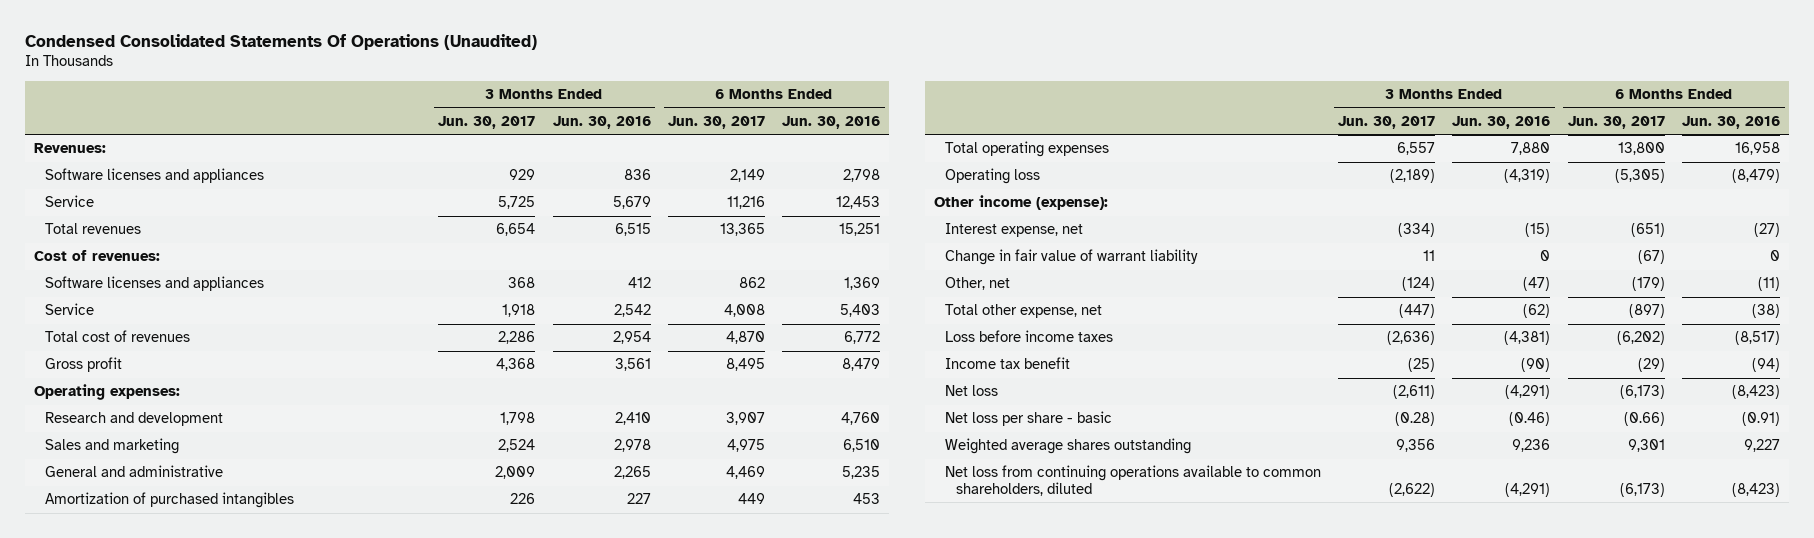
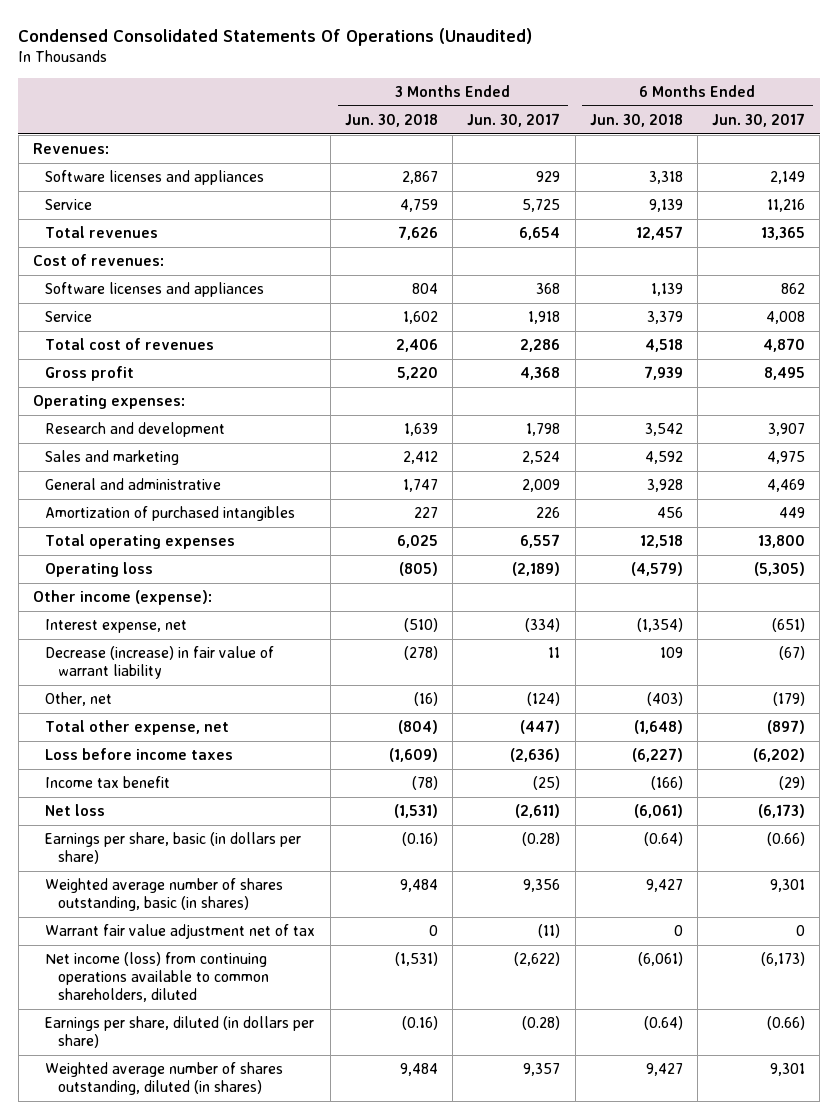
- | 3 Months Ended Jun. 30, 2017 | 3 Months Ended Jun. 30, 2016 | 6 Months Ended Jun. 30, 2017 | 6 Months Ended Jun. 30, 2016
+ | 3 Months Ended Jun. 30, 2018 | 3 Months Ended Jun. 30, 2017 | 6 Months Ended Jun. 30, 2018 | 6 Months Ended Jun. 30, 2017
- Change in fair value of warrant liability | 11 | 0 | (67) | 0
+ Decrease (increase) in fair value of warrant liability | (278) | 11 | 109 | (67)
- Net loss per share - basic | (0.28) | (0.46) | (0.66) | (0.91)
- Weighted average shares outstanding | 9,356 | 9,236 | 9,301 | 9,227
- Net loss from continuing operations available to common shareholders, diluted | (2,622) | (4,291) | (6,173) | (8,423)
+ Earnings per share, basic (in dollars per share) | (0.16) | (0.28) | (0.64) | (0.66)
+ Weighted average number of shares outstanding, basic (in shares) | 9,484 | 9,356 | 9,427 | 9,301
+ Warrant fair value adjustment net of tax | 0 | (11) | 0 | 0
+ Net income (loss) from continuing operations available to common shareholders, diluted | (1,531) | (2,622) | (6,061) | (6,173)
+ Earnings per share, diluted (in dollars per share) | (0.16) | (0.28) | (0.64) | (0.66)
+ Weighted average number of shares outstanding, diluted (in shares) | 9,484 | 9,357 | 9,427 | 9,301

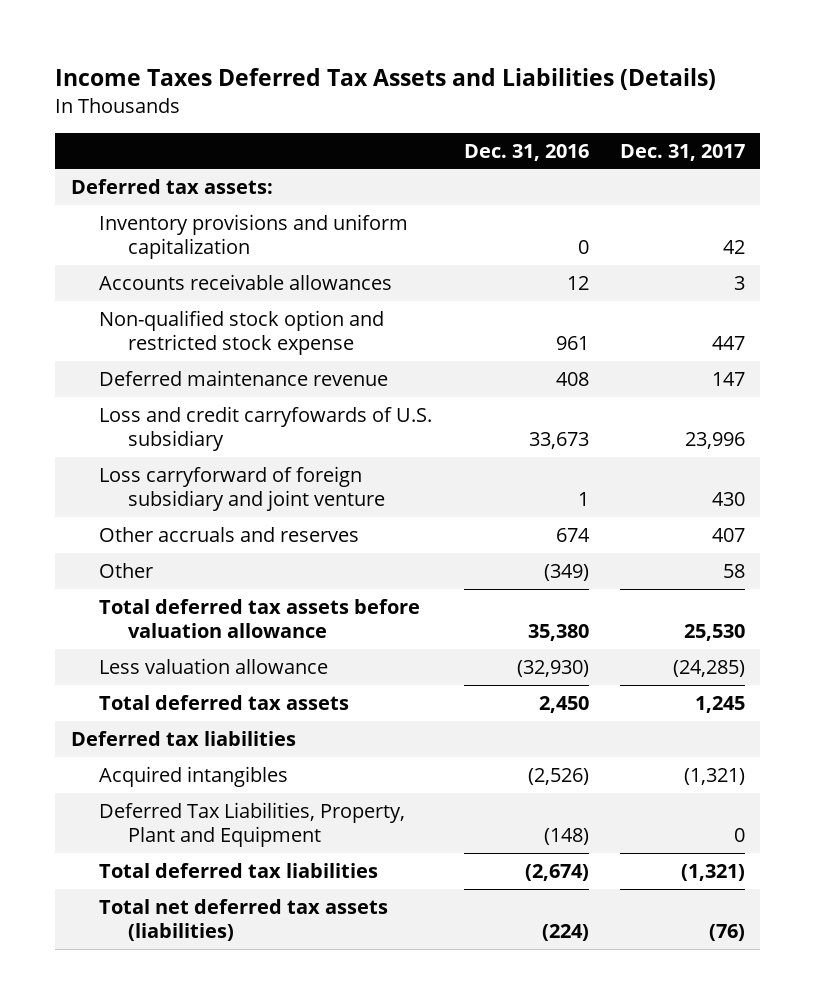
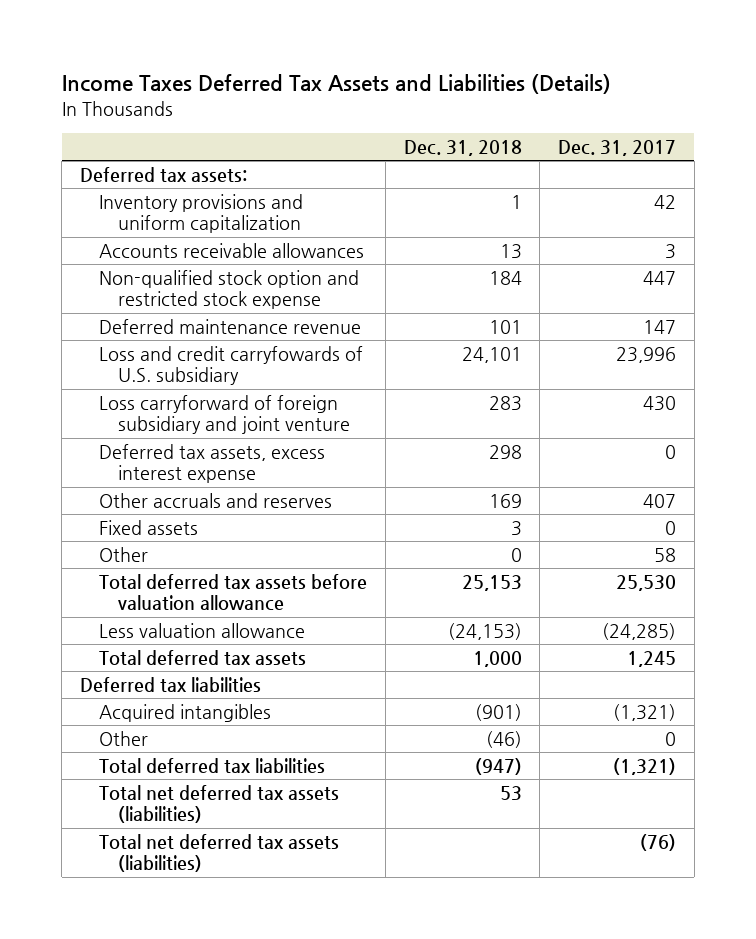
- | Dec. 31, 2016 | Dec. 31, 2017
+ | Dec. 31, 2018 | Dec. 31, 2017
+ Deferred tax assets, excess interest expense | 298 | 0
+ Fixed assets | 3 | 0
- Deferred Tax Liabilities, Property, Plant and Equipment | (148) | 0
+ Other | (46) | 0
+ Total net deferred tax assets (liabilities) | 53 |

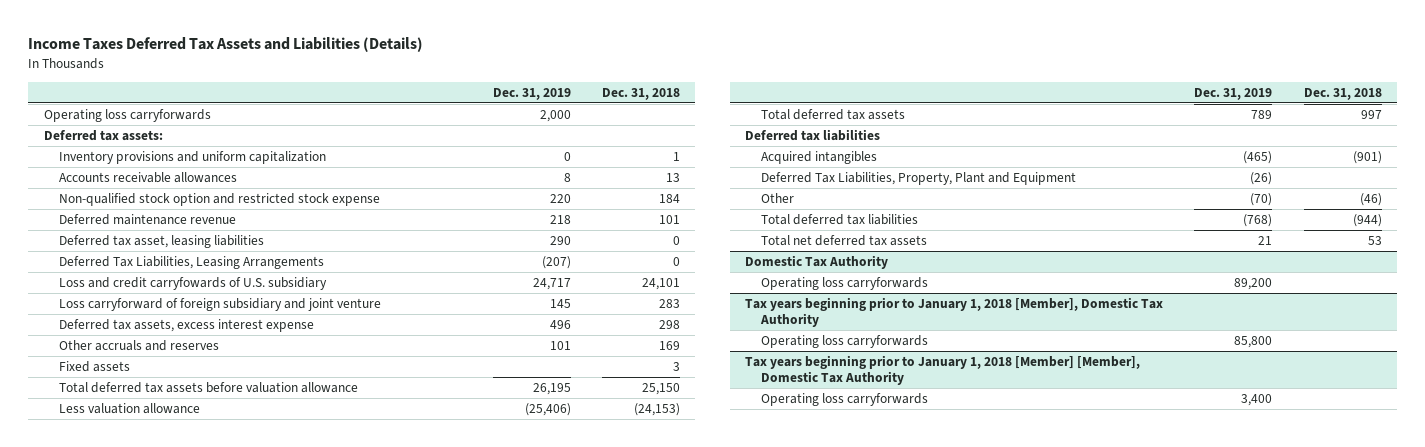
- | Dec. 31, 2018 | Dec. 31, 2017
+ | Dec. 31, 2019 | Dec. 31, 2018
+ Operating loss carryforwards | 2,000 |
+ Deferred tax asset, leasing liabilities | 290 | 0
+ Deferred Tax Liabilities, Leasing Arrangements | (207) | 0
- Other | 0 | 58
- Total deferred tax assets before valuation allowance | 25,153 | 25,530
+ Total deferred tax assets before valuation allowance | 26,195 | 25,150
- Total deferred tax assets | 1,000 | 1,245
+ Total deferred tax assets | 789 | 997
+ Deferred Tax Liabilities, Property, Plant and Equipment | (26) |
- Total deferred tax liabilities | (947) | (1,321)
- Total net deferred tax assets (liabilities) | 53 |
- Total net deferred tax assets (liabilities) | | (76)
+ Total deferred tax liabilities | (768) | (944)
+ Total net deferred tax assets | 21 | 53
+ Domestic Tax Authority
+ Operating loss carryforwards | 89,200 |
+ Tax years beginning prior to January 1, 2018 [Member], Domestic Tax Authority
+ Operating loss carryforwards | 85,800 |
+ Tax years beginning prior to January 1, 2018 [Member] [Member], Domestic Tax Authority
+ Operating loss carryforwards | 3,400 |

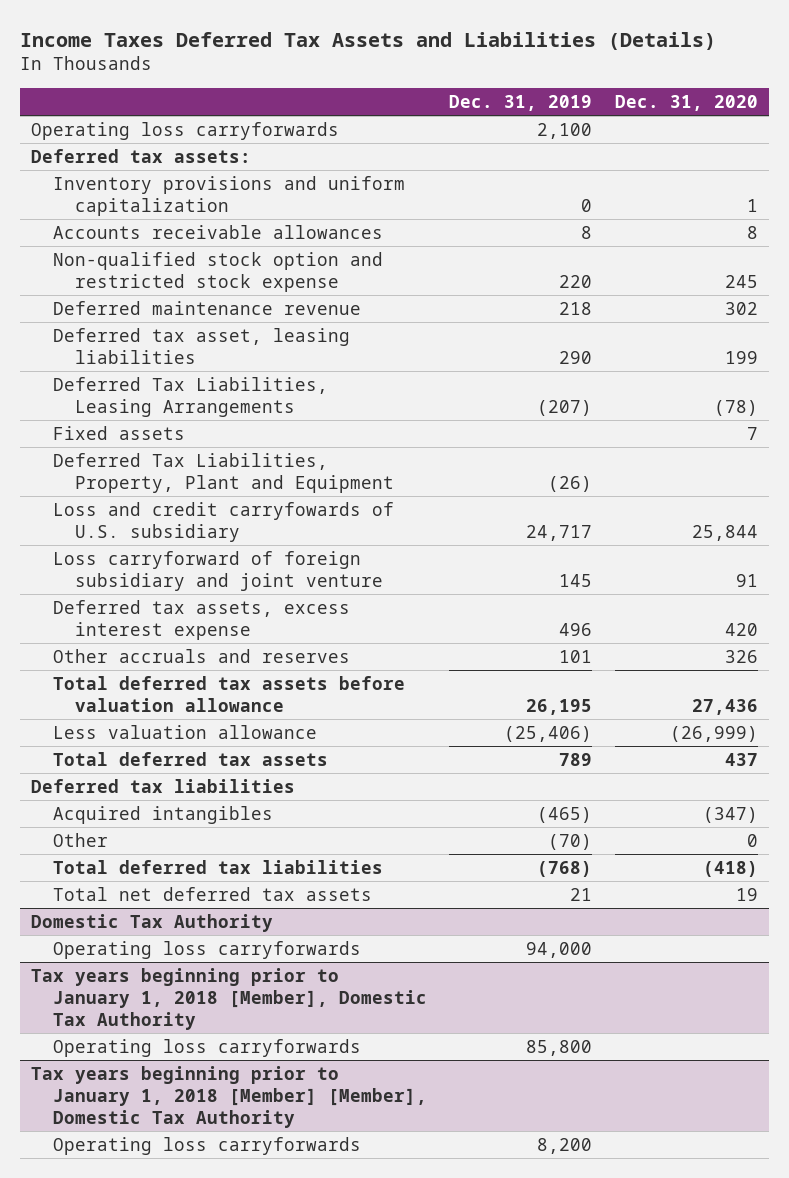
- | Dec. 31, 2019 | Dec. 31, 2018
+ | Dec. 31, 2019 | Dec. 31, 2020
- Operating loss carryforwards | 2,000 |
+ Operating loss carryforwards | 2,100 |
moved up: Fixed assets | | 7
moved up: Deferred Tax Liabilities, Property, Plant and Equipment | (26) |
@ Domestic Tax Authority
- Operating loss carryforwards | 89,200 |
+ Operating loss carryforwards | 94,000 |
@ Tax years beginning prior to January 1, 2018 [Member] [Member], Domestic Tax Authority
- Operating loss carryforwards | 3,400 |
+ Operating loss carryforwards | 8,200 |

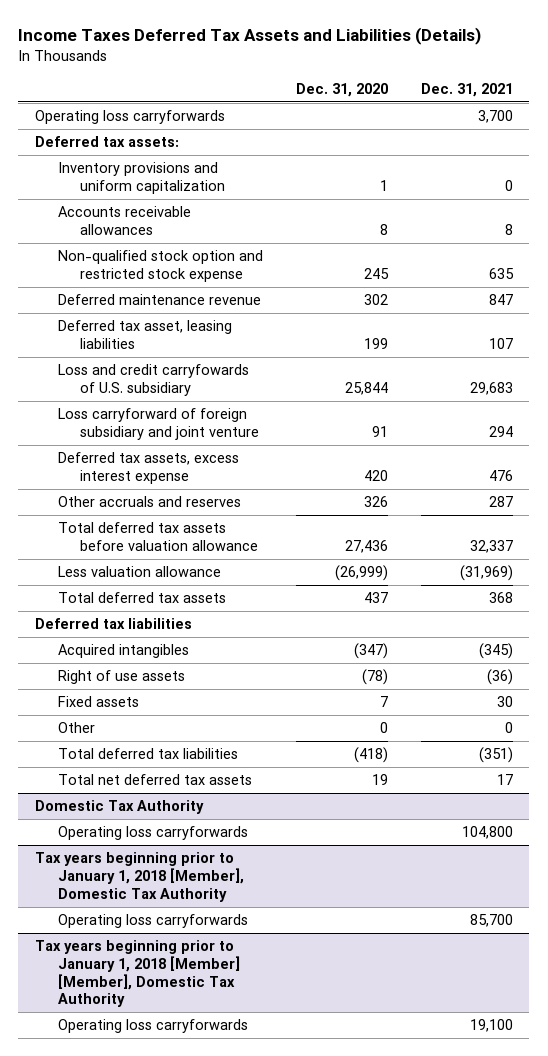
- | Dec. 31, 2019 | Dec. 31, 2020
+ | Dec. 31, 2020 | Dec. 31, 2021
- Deferred Tax Liabilities, Leasing Arrangements | (207) | (78)
- Deferred Tax Liabilities, Property, Plant and Equipment | (26) |
+ Right of use assets | (78) | (36)
moved down: Fixed assets | 7 | 30

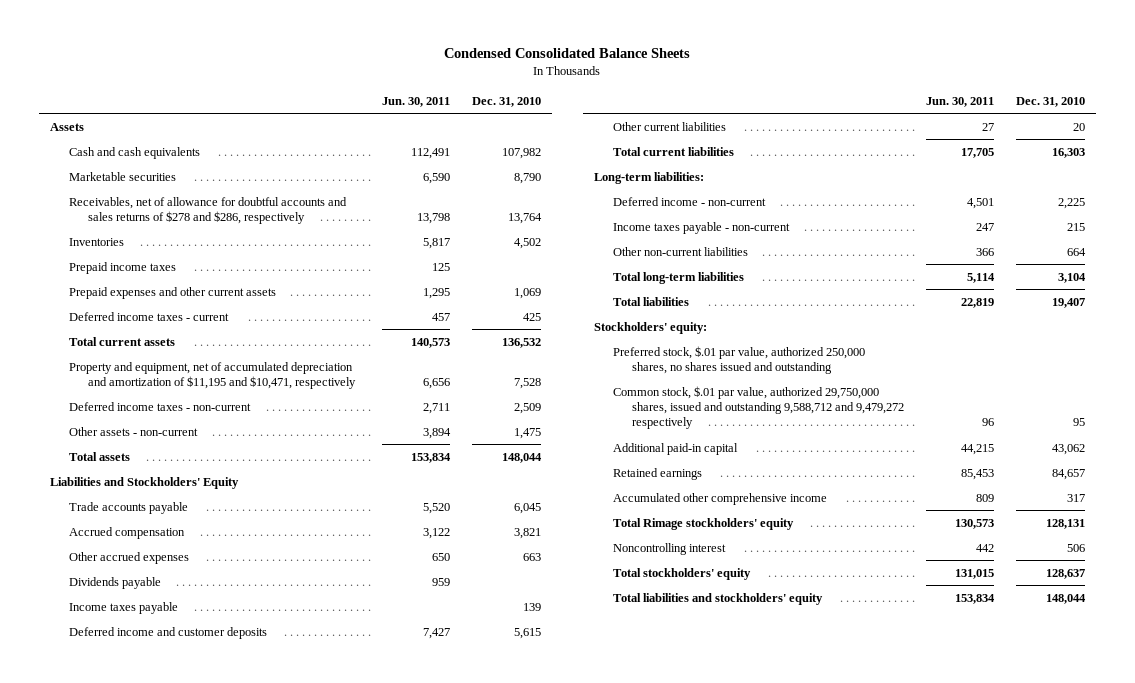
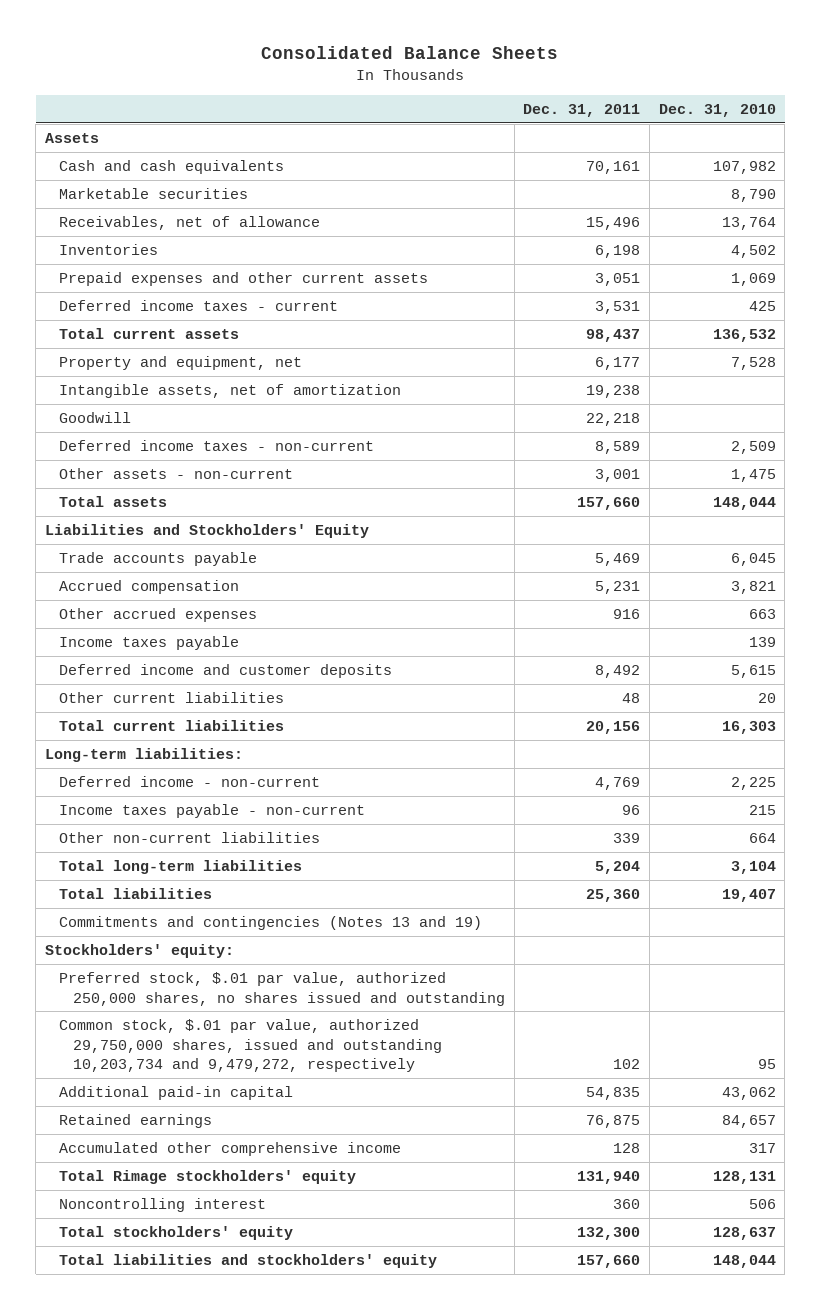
- Condensed Consolidated Balance Sheets
+ Consolidated Balance Sheets
- | Jun. 30, 2011 | Dec. 31, 2010
+ | Dec. 31, 2011 | Dec. 31, 2010
- Receivables, net of allowance for doubtful accounts and sales returns of $278 and $286, respectively | 13,798 | 13,764
+ Receivables, net of allowance | 15,496 | 13,764
- Prepaid income taxes | 125 |
- Property and equipment, net of accumulated depreciation and amortization of $11,195 and $10,471, respectively | 6,656 | 7,528
+ Property and equipment, net | 6,177 | 7,528
+ Intangible assets, net of amortization | 19,238 |
+ Goodwill | 22,218 |
- Dividends payable | 959 |
+ Commitments and contingencies (Notes 13 and 19)
- Common stock, $.01 par value, authorized 29,750,000 shares, issued and outstanding 9,588,712 and 9,479,272 respectively | 96 | 95
+ Common stock, $.01 par value, authorized 29,750,000 shares, issued and outstanding 10,203,734 and 9,479,272, respectively | 102 | 95

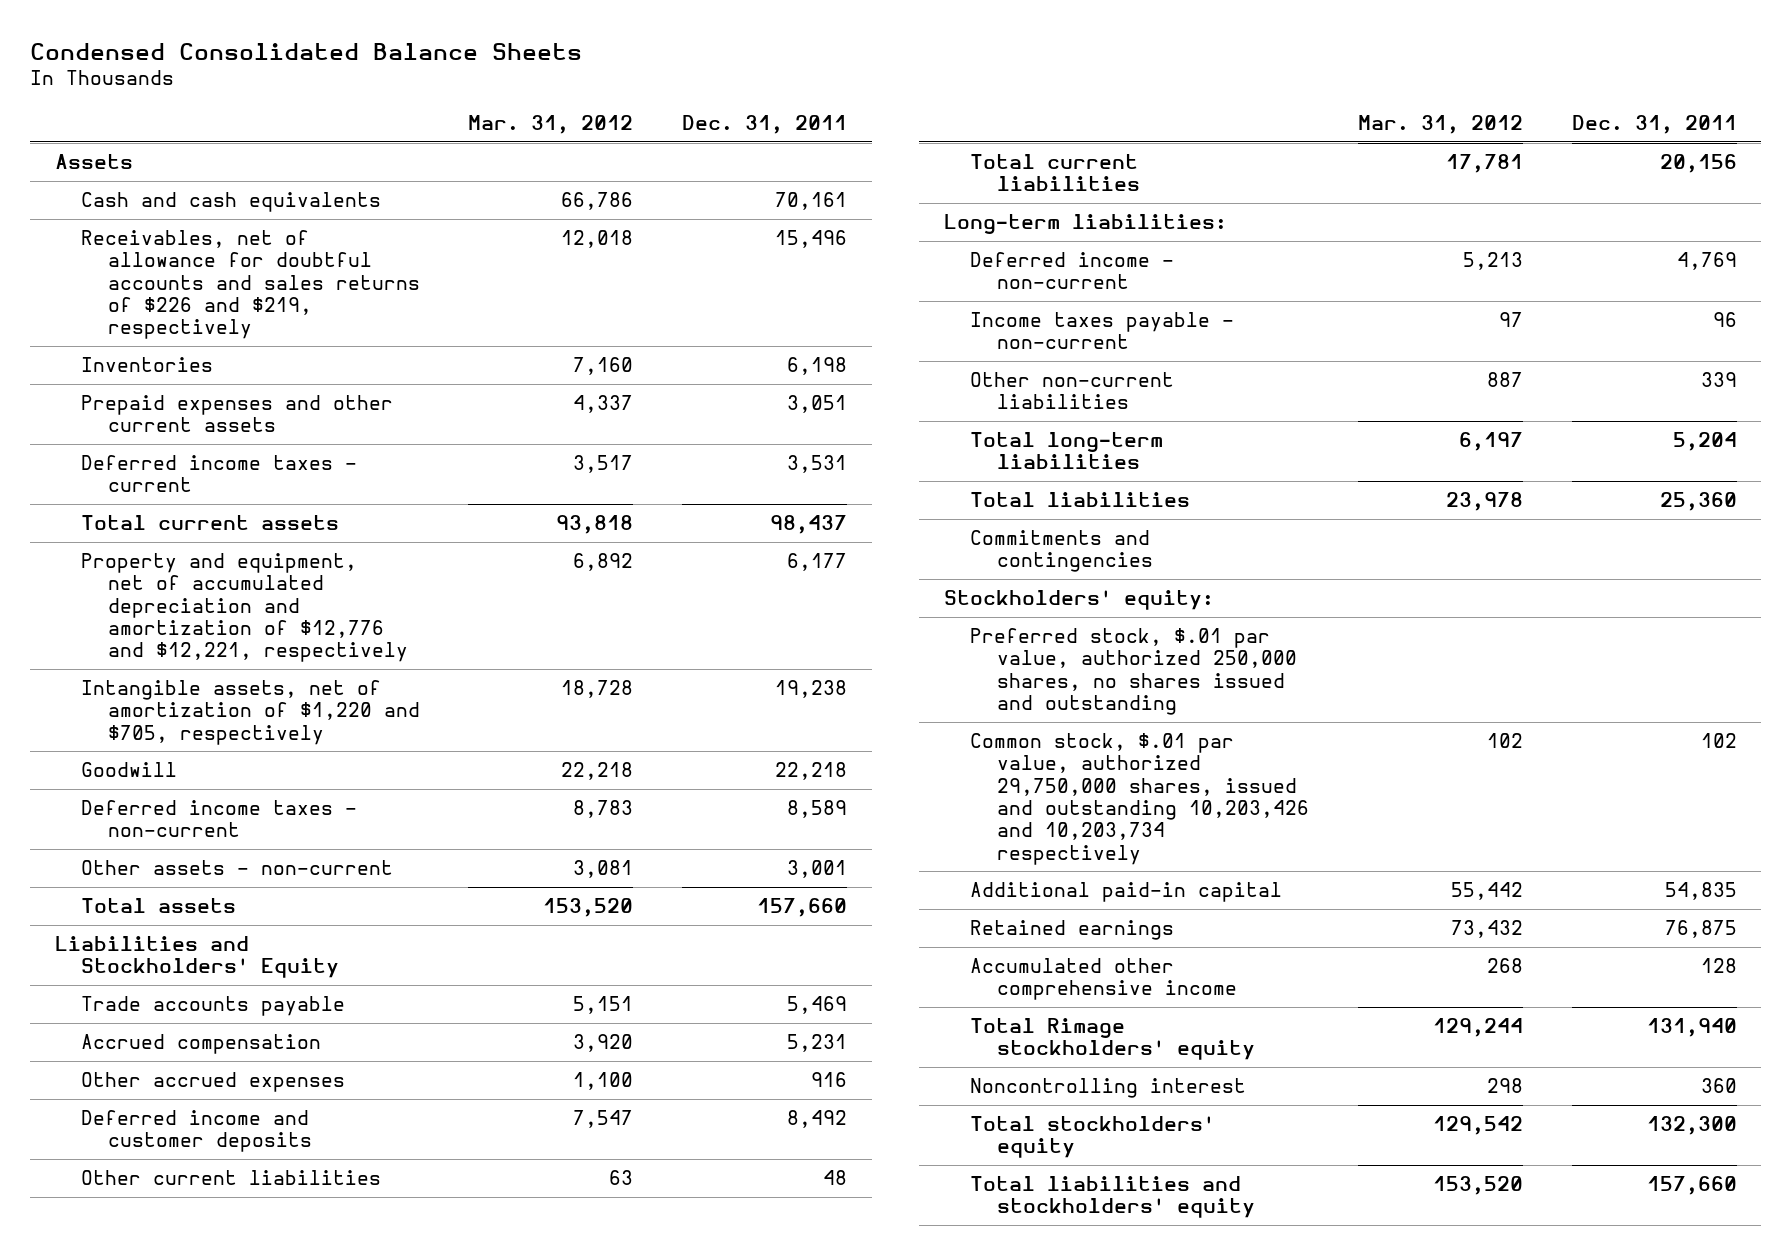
- Consolidated Balance Sheets
+ Condensed Consolidated Balance Sheets
- | Dec. 31, 2011 | Dec. 31, 2010
+ | Mar. 31, 2012 | Dec. 31, 2011
- Marketable securities | | 8,790
- Receivables, net of allowance | 15,496 | 13,764
+ Receivables, net of allowance for doubtful accounts and sales returns of $226 and $219, respectively | 12,018 | 15,496
- Property and equipment, net | 6,177 | 7,528
- Intangible assets, net of amortization | 19,238 |
+ Property and equipment, net of accumulated depreciation and amortization of $12,776 and $12,221, respectively | 6,892 | 6,177
+ Intangible assets, net of amortization of $1,220 and $705, respectively | 18,728 | 19,238
- Income taxes payable | | 139
- Commitments and contingencies (Notes 13 and 19)
+ Commitments and contingencies
- Common stock, $.01 par value, authorized 29,750,000 shares, issued and outstanding 10,203,734 and 9,479,272, respectively | 102 | 95
+ Common stock, $.01 par value, authorized 29,750,000 shares, issued and outstanding 10,203,426 and 10,203,734 respectively | 102 | 102

